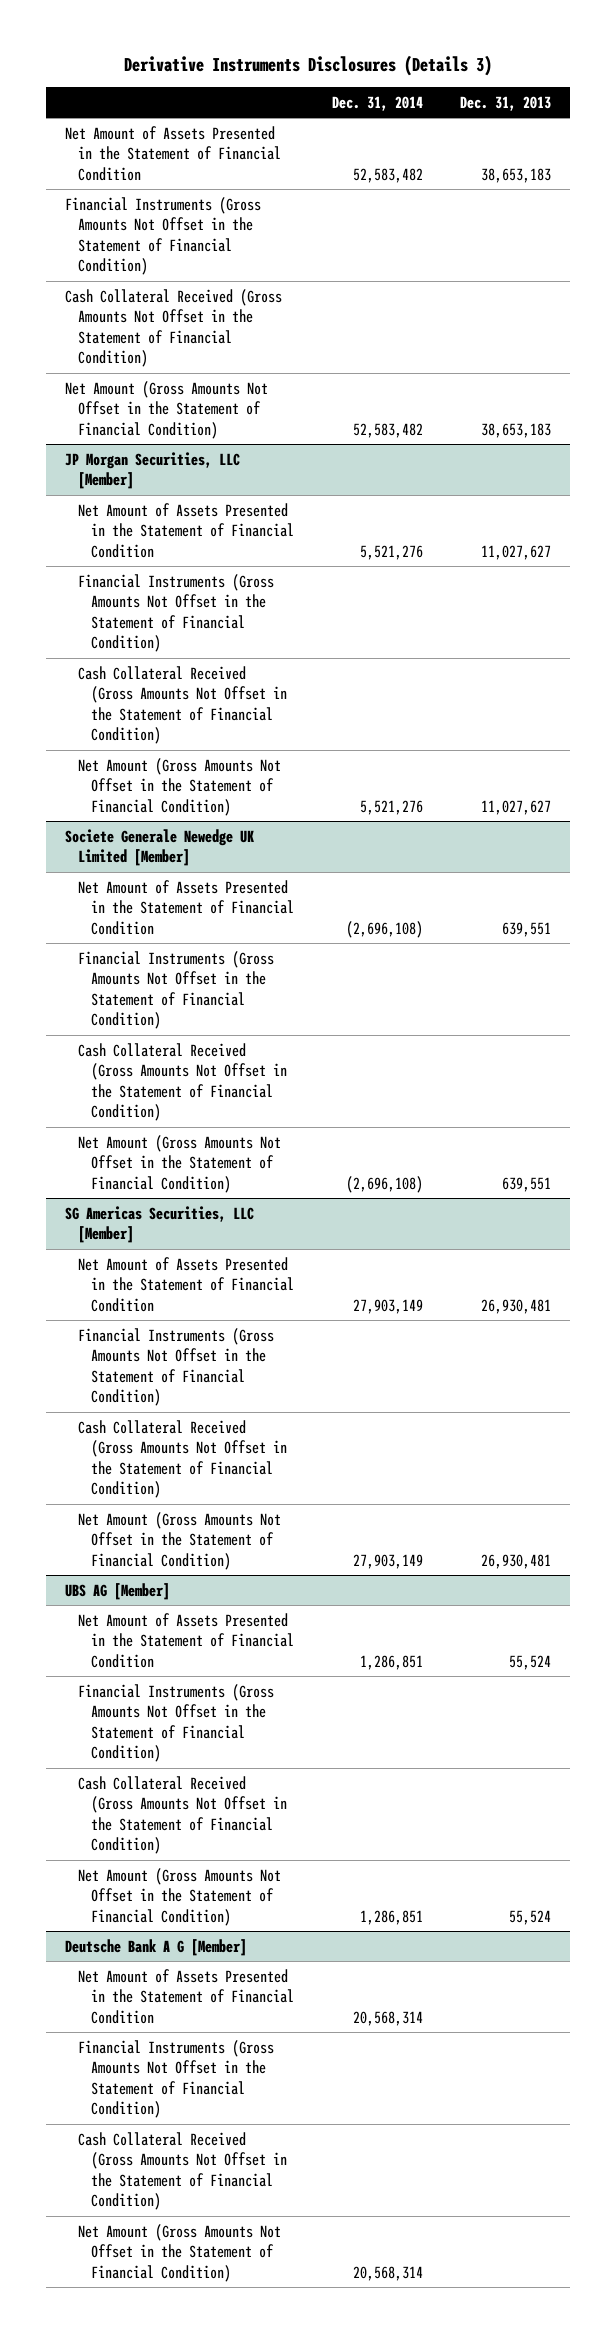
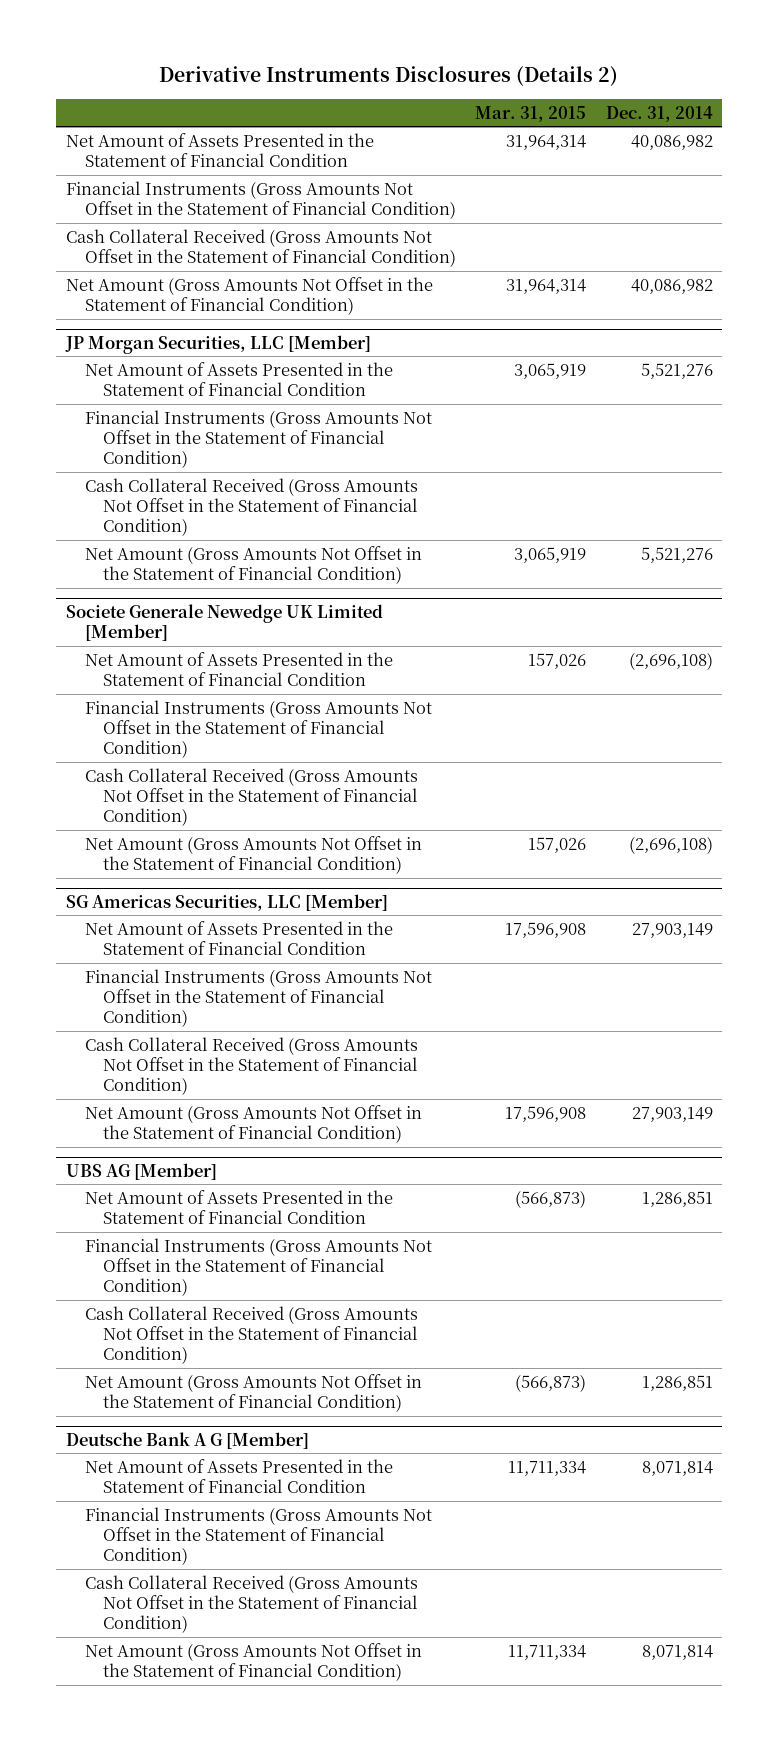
- Derivative Instruments Disclosures (Details 3)
+ Derivative Instruments Disclosures (Details 2)
- | Dec. 31, 2014 | Dec. 31, 2013
+ | Mar. 31, 2015 | Dec. 31, 2014
- Net Amount of Assets Presented in the Statement of Financial Condition | 52,583,482 | 38,653,183
+ Net Amount of Assets Presented in the Statement of Financial Condition | 31,964,314 | 40,086,982
- Net Amount (Gross Amounts Not Offset in the Statement of Financial Condition) | 52,583,482 | 38,653,183
+ Net Amount (Gross Amounts Not Offset in the Statement of Financial Condition) | 31,964,314 | 40,086,982
@ Deutsche Bank A G [Member]
- Net Amount of Assets Presented in the Statement of Financial Condition | 20,568,314 |
+ Net Amount of Assets Presented in the Statement of Financial Condition | 11,711,334 | 8,071,814
- Net Amount (Gross Amounts Not Offset in the Statement of Financial Condition) | 20,568,314 |
+ Net Amount (Gross Amounts Not Offset in the Statement of Financial Condition) | 11,711,334 | 8,071,814

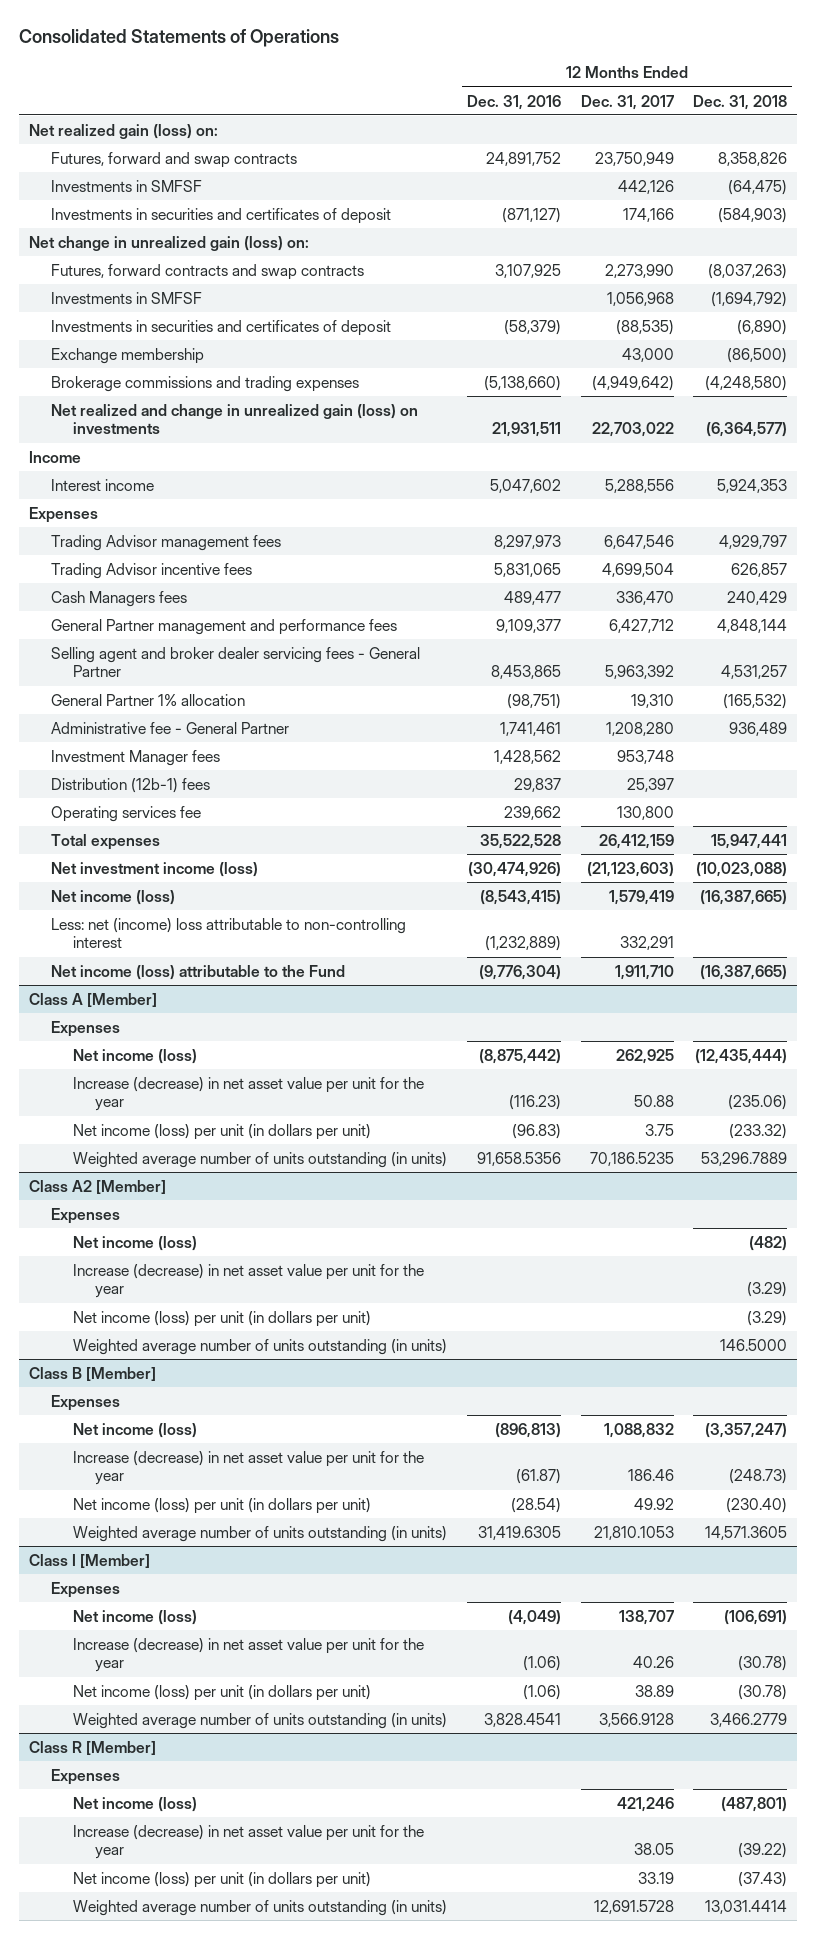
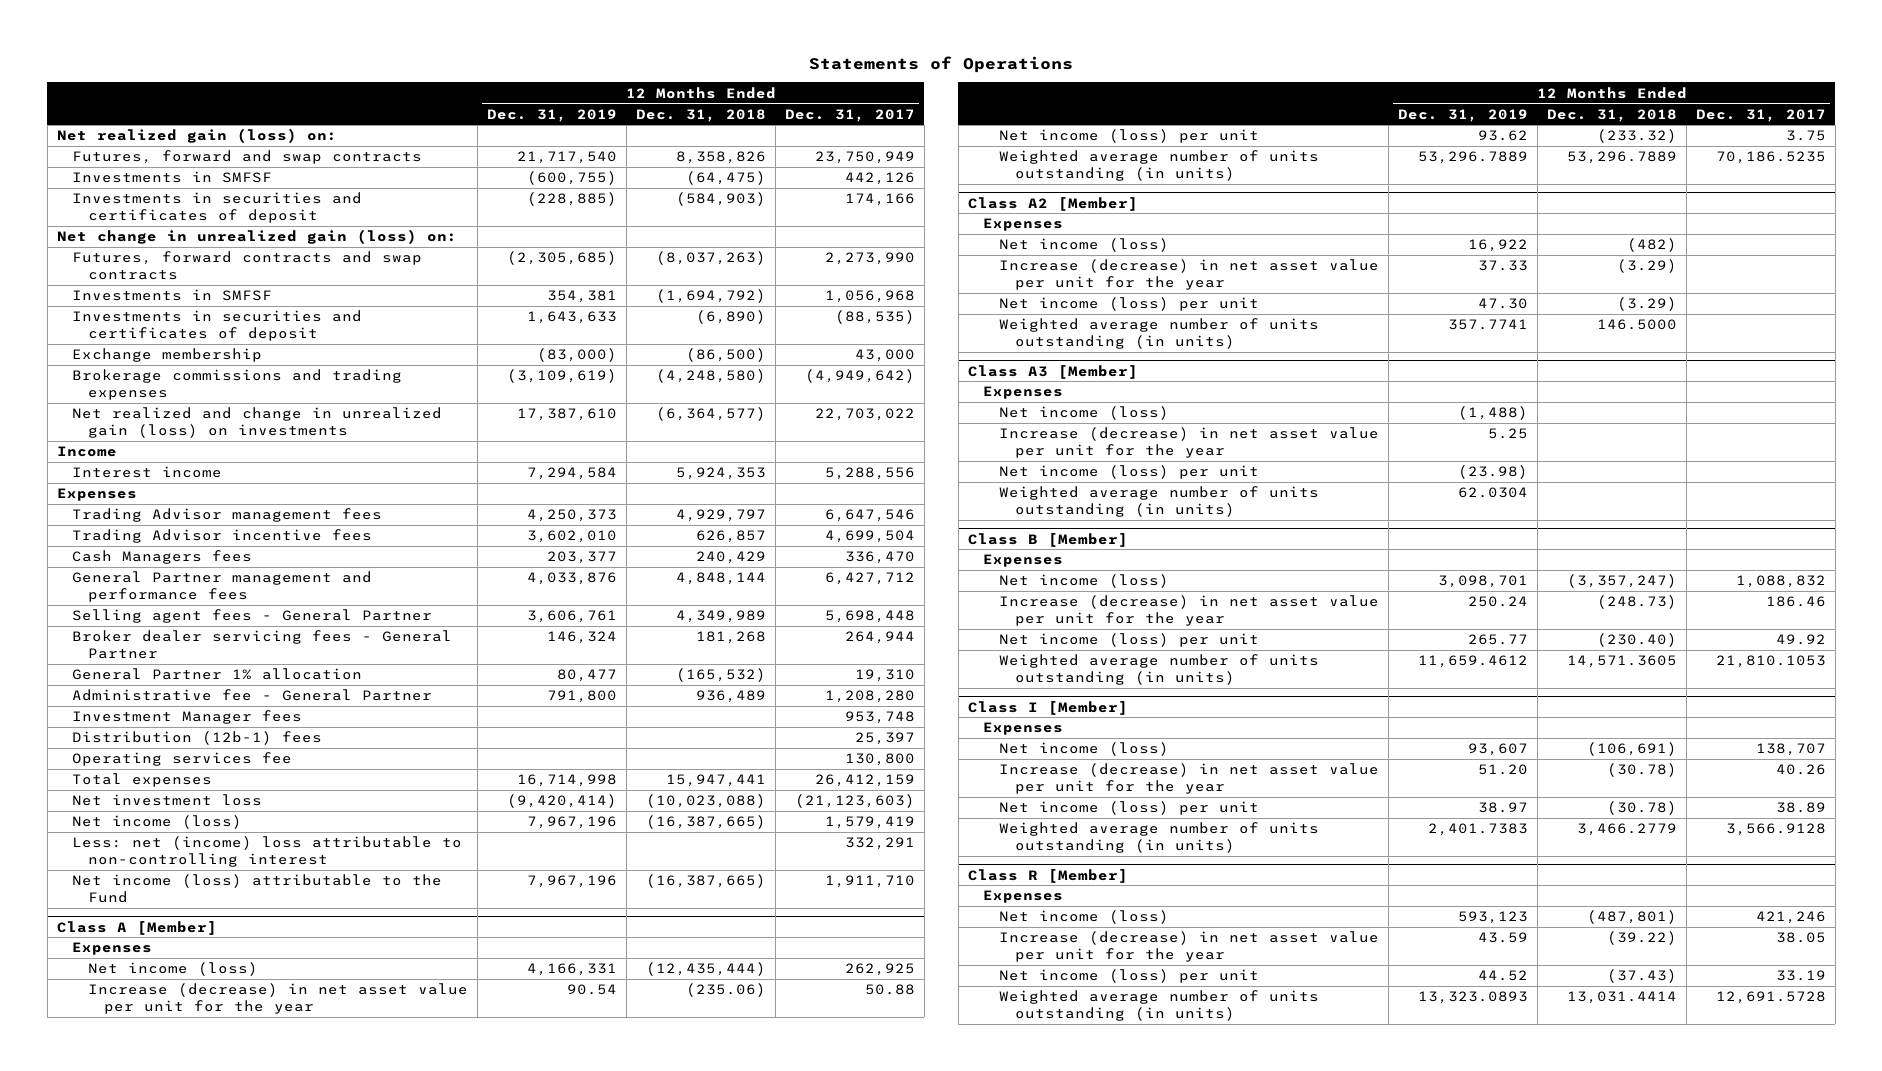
- Consolidated Statements of Operations
+ Statements of Operations
- | 12 Months Ended Dec. 31, 2016 | 12 Months Ended Dec. 31, 2017 | 12 Months Ended Dec. 31, 2018
+ | 12 Months Ended Dec. 31, 2019 | 12 Months Ended Dec. 31, 2018 | 12 Months Ended Dec. 31, 2017
- Selling agent and broker dealer servicing fees - General Partner | 8,453,865 | 5,963,392 | 4,531,257
+ Selling agent fees - General Partner | 3,606,761 | 4,349,989 | 5,698,448
+ Broker dealer servicing fees - General Partner | 146,324 | 181,268 | 264,944
- Net investment income (loss) | (30,474,926) | (21,123,603) | (10,023,088)
+ Net investment loss | (9,420,414) | (10,023,088) | (21,123,603)
@ Class A [Member]
- Net income (loss) per unit (in dollars per unit) | (96.83) | 3.75 | (233.32)
+ Net income (loss) per unit | 93.62 | (233.32) | 3.75
@ Class A2 [Member]
- Net income (loss) per unit (in dollars per unit) | | | (3.29)
+ Net income (loss) per unit | 47.30 | (3.29) |
+ Class A3 [Member]
+ Expenses
+ Net income (loss) | (1,488) | |
+ Increase (decrease) in net asset value per unit for the year | 5.25 | |
+ Net income (loss) per unit | (23.98) | |
+ Weighted average number of units outstanding (in units) | 62.0304 | |
@ Class B [Member]
- Net income (loss) per unit (in dollars per unit) | (28.54) | 49.92 | (230.40)
+ Net income (loss) per unit | 265.77 | (230.40) | 49.92
@ Class I [Member]
- Net income (loss) per unit (in dollars per unit) | (1.06) | 38.89 | (30.78)
+ Net income (loss) per unit | 38.97 | (30.78) | 38.89
@ Class R [Member]
- Net income (loss) per unit (in dollars per unit) | | 33.19 | (37.43)
+ Net income (loss) per unit | 44.52 | (37.43) | 33.19

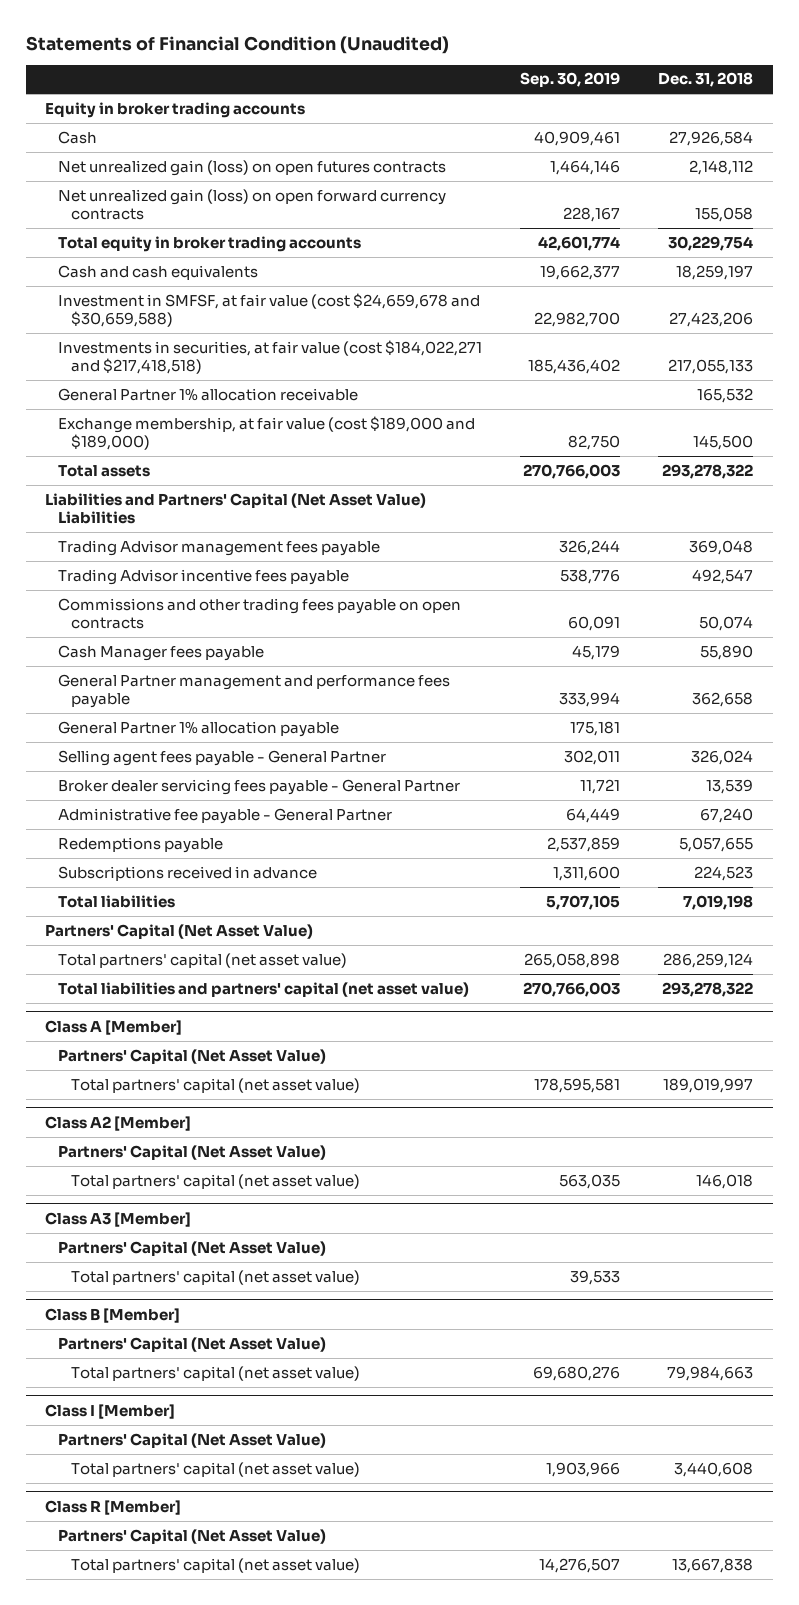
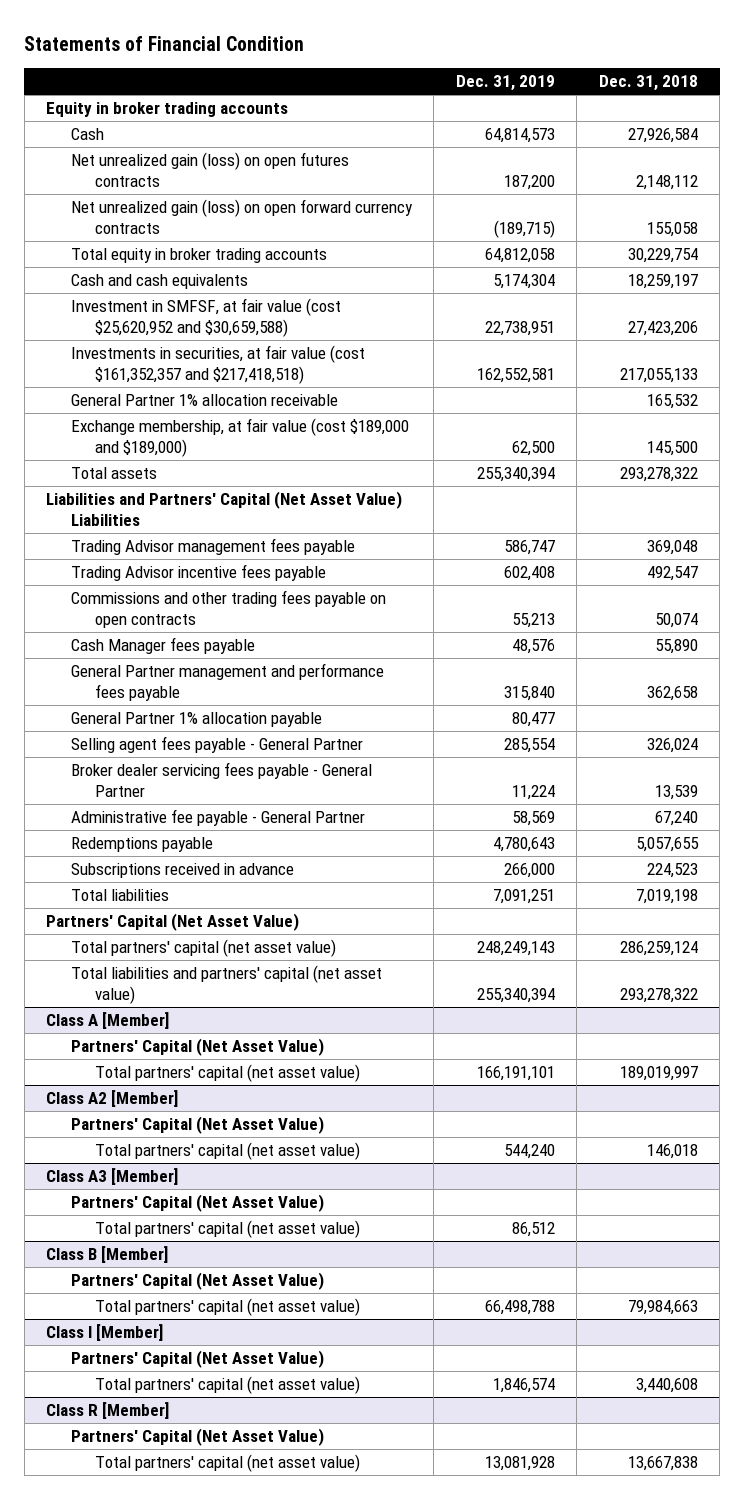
- Statements of Financial Condition (Unaudited)
+ Statements of Financial Condition
- | Sep. 30, 2019 | Dec. 31, 2018
+ | Dec. 31, 2019 | Dec. 31, 2018
- Investment in SMFSF, at fair value (cost $24,659,678 and $30,659,588) | 22,982,700 | 27,423,206
- Investments in securities, at fair value (cost $184,022,271 and $217,418,518) | 185,436,402 | 217,055,133
+ Investment in SMFSF, at fair value (cost $25,620,952 and $30,659,588) | 22,738,951 | 27,423,206
+ Investments in securities, at fair value (cost $161,352,357 and $217,418,518) | 162,552,581 | 217,055,133

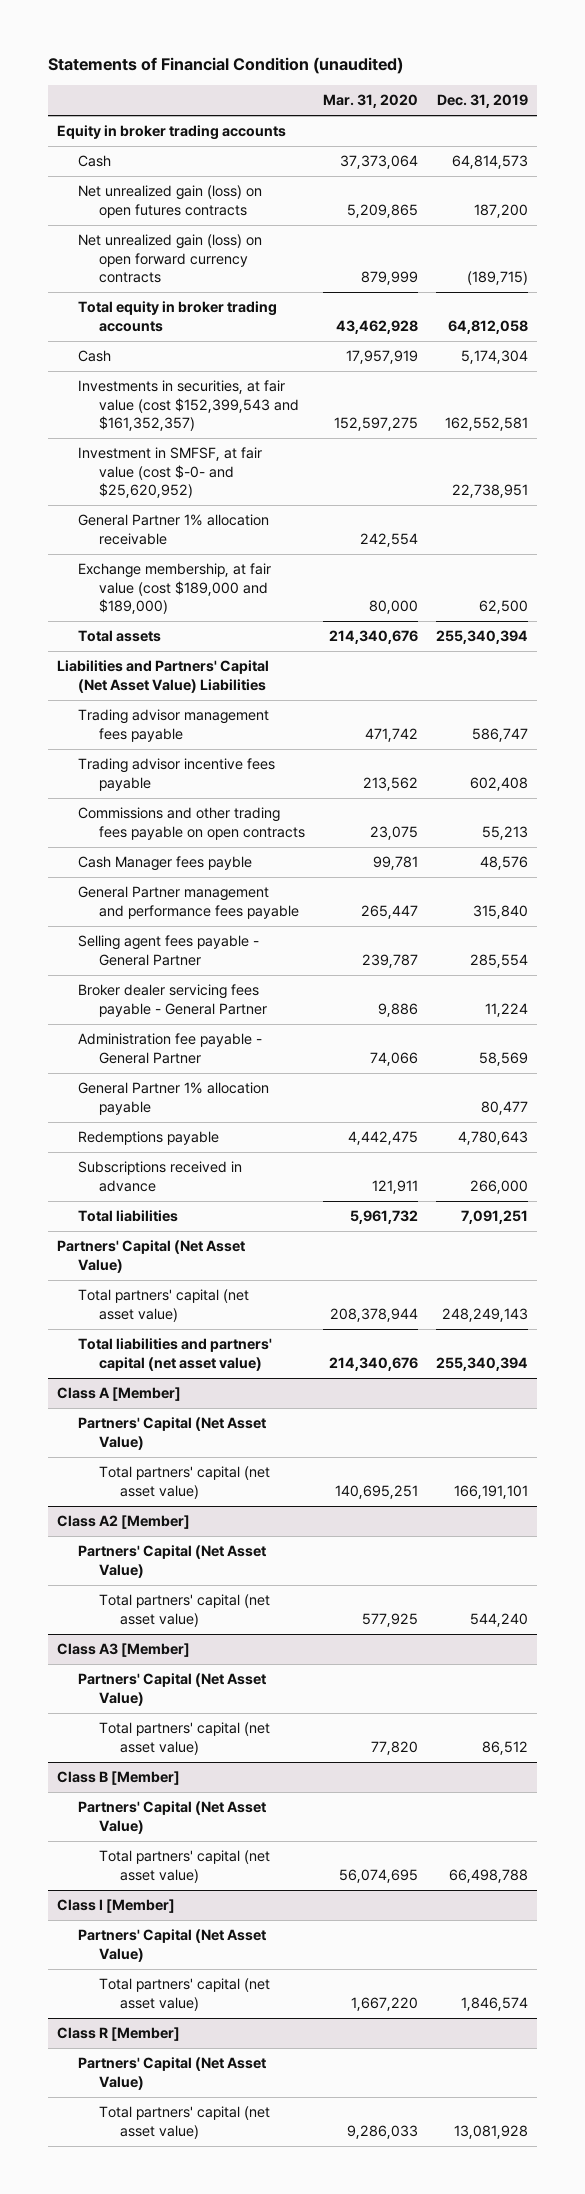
- Statements of Financial Condition
+ Statements of Financial Condition (unaudited)
- | Dec. 31, 2019 | Dec. 31, 2018
+ | Mar. 31, 2020 | Dec. 31, 2019
- Cash and cash equivalents | 5,174,304 | 18,259,197
- Investment in SMFSF, at fair value (cost $25,620,952 and $30,659,588) | 22,738,951 | 27,423,206
- Investments in securities, at fair value (cost $161,352,357 and $217,418,518) | 162,552,581 | 217,055,133
+ Cash | 17,957,919 | 5,174,304
+ Investments in securities, at fair value (cost $152,399,543 and $161,352,357) | 152,597,275 | 162,552,581
+ Investment in SMFSF, at fair value (cost $-0- and $25,620,952) | | 22,738,951
- Trading Advisor management fees payable | 586,747 | 369,048
- Trading Advisor incentive fees payable | 602,408 | 492,547
+ Trading advisor management fees payable | 471,742 | 586,747
+ Trading advisor incentive fees payable | 213,562 | 602,408
- Cash Manager fees payable | 48,576 | 55,890
+ Cash Manager fees payble | 99,781 | 48,576
- Administrative fee payable - General Partner | 58,569 | 67,240
+ Administration fee payable - General Partner | 74,066 | 58,569
moved down: General Partner 1% allocation payable | | 80,477

